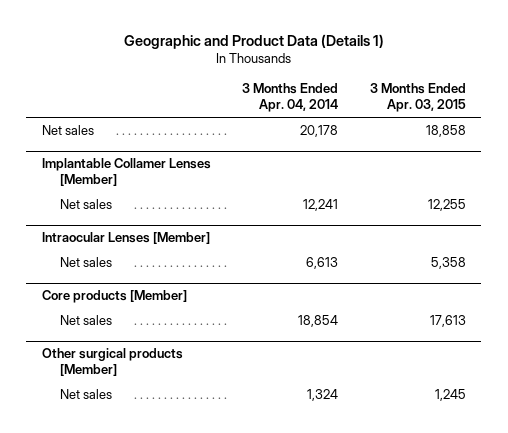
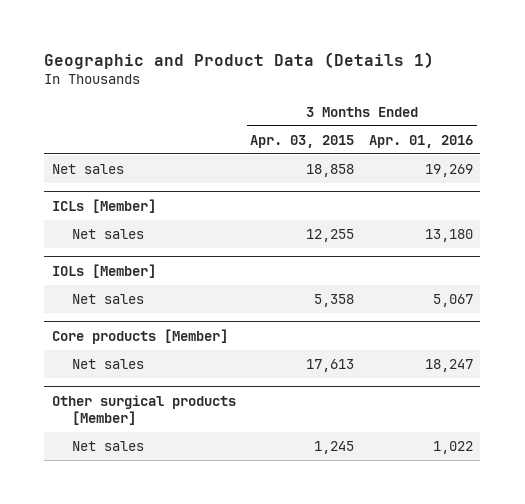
- | 3 Months Ended Apr. 04, 2014 | 3 Months Ended Apr. 03, 2015
+ | 3 Months Ended Apr. 03, 2015 | 3 Months Ended Apr. 01, 2016
- Implantable Collamer Lenses [Member]
+ ICLs [Member]
- Intraocular Lenses [Member]
+ IOLs [Member]

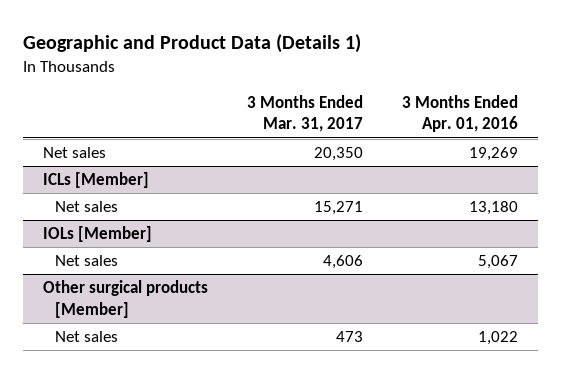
- | 3 Months Ended Apr. 03, 2015 | 3 Months Ended Apr. 01, 2016
+ | 3 Months Ended Mar. 31, 2017 | 3 Months Ended Apr. 01, 2016
- Core products [Member]
- Net sales | 17,613 | 18,247

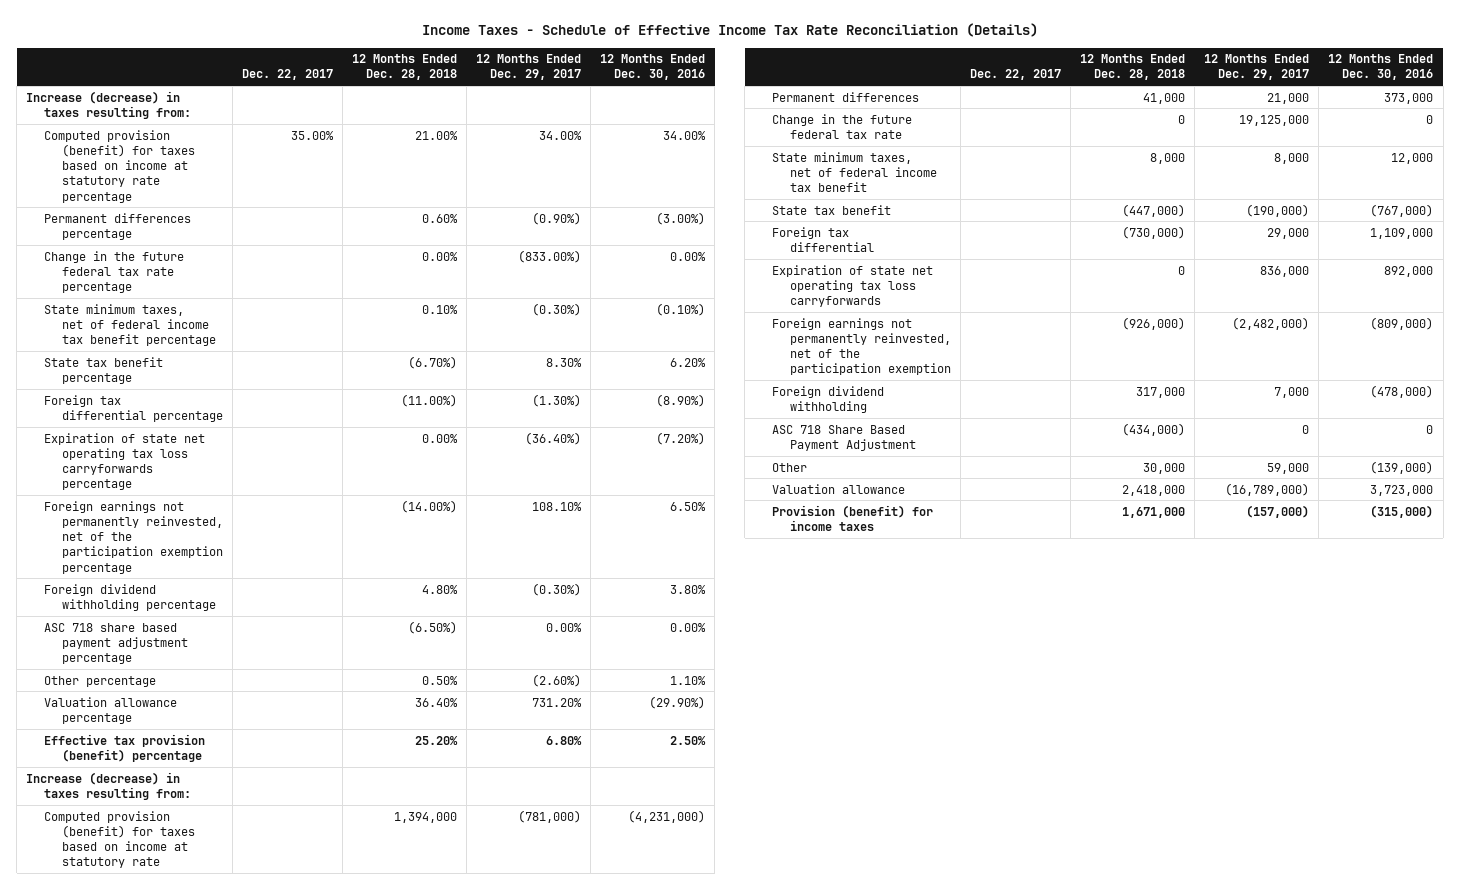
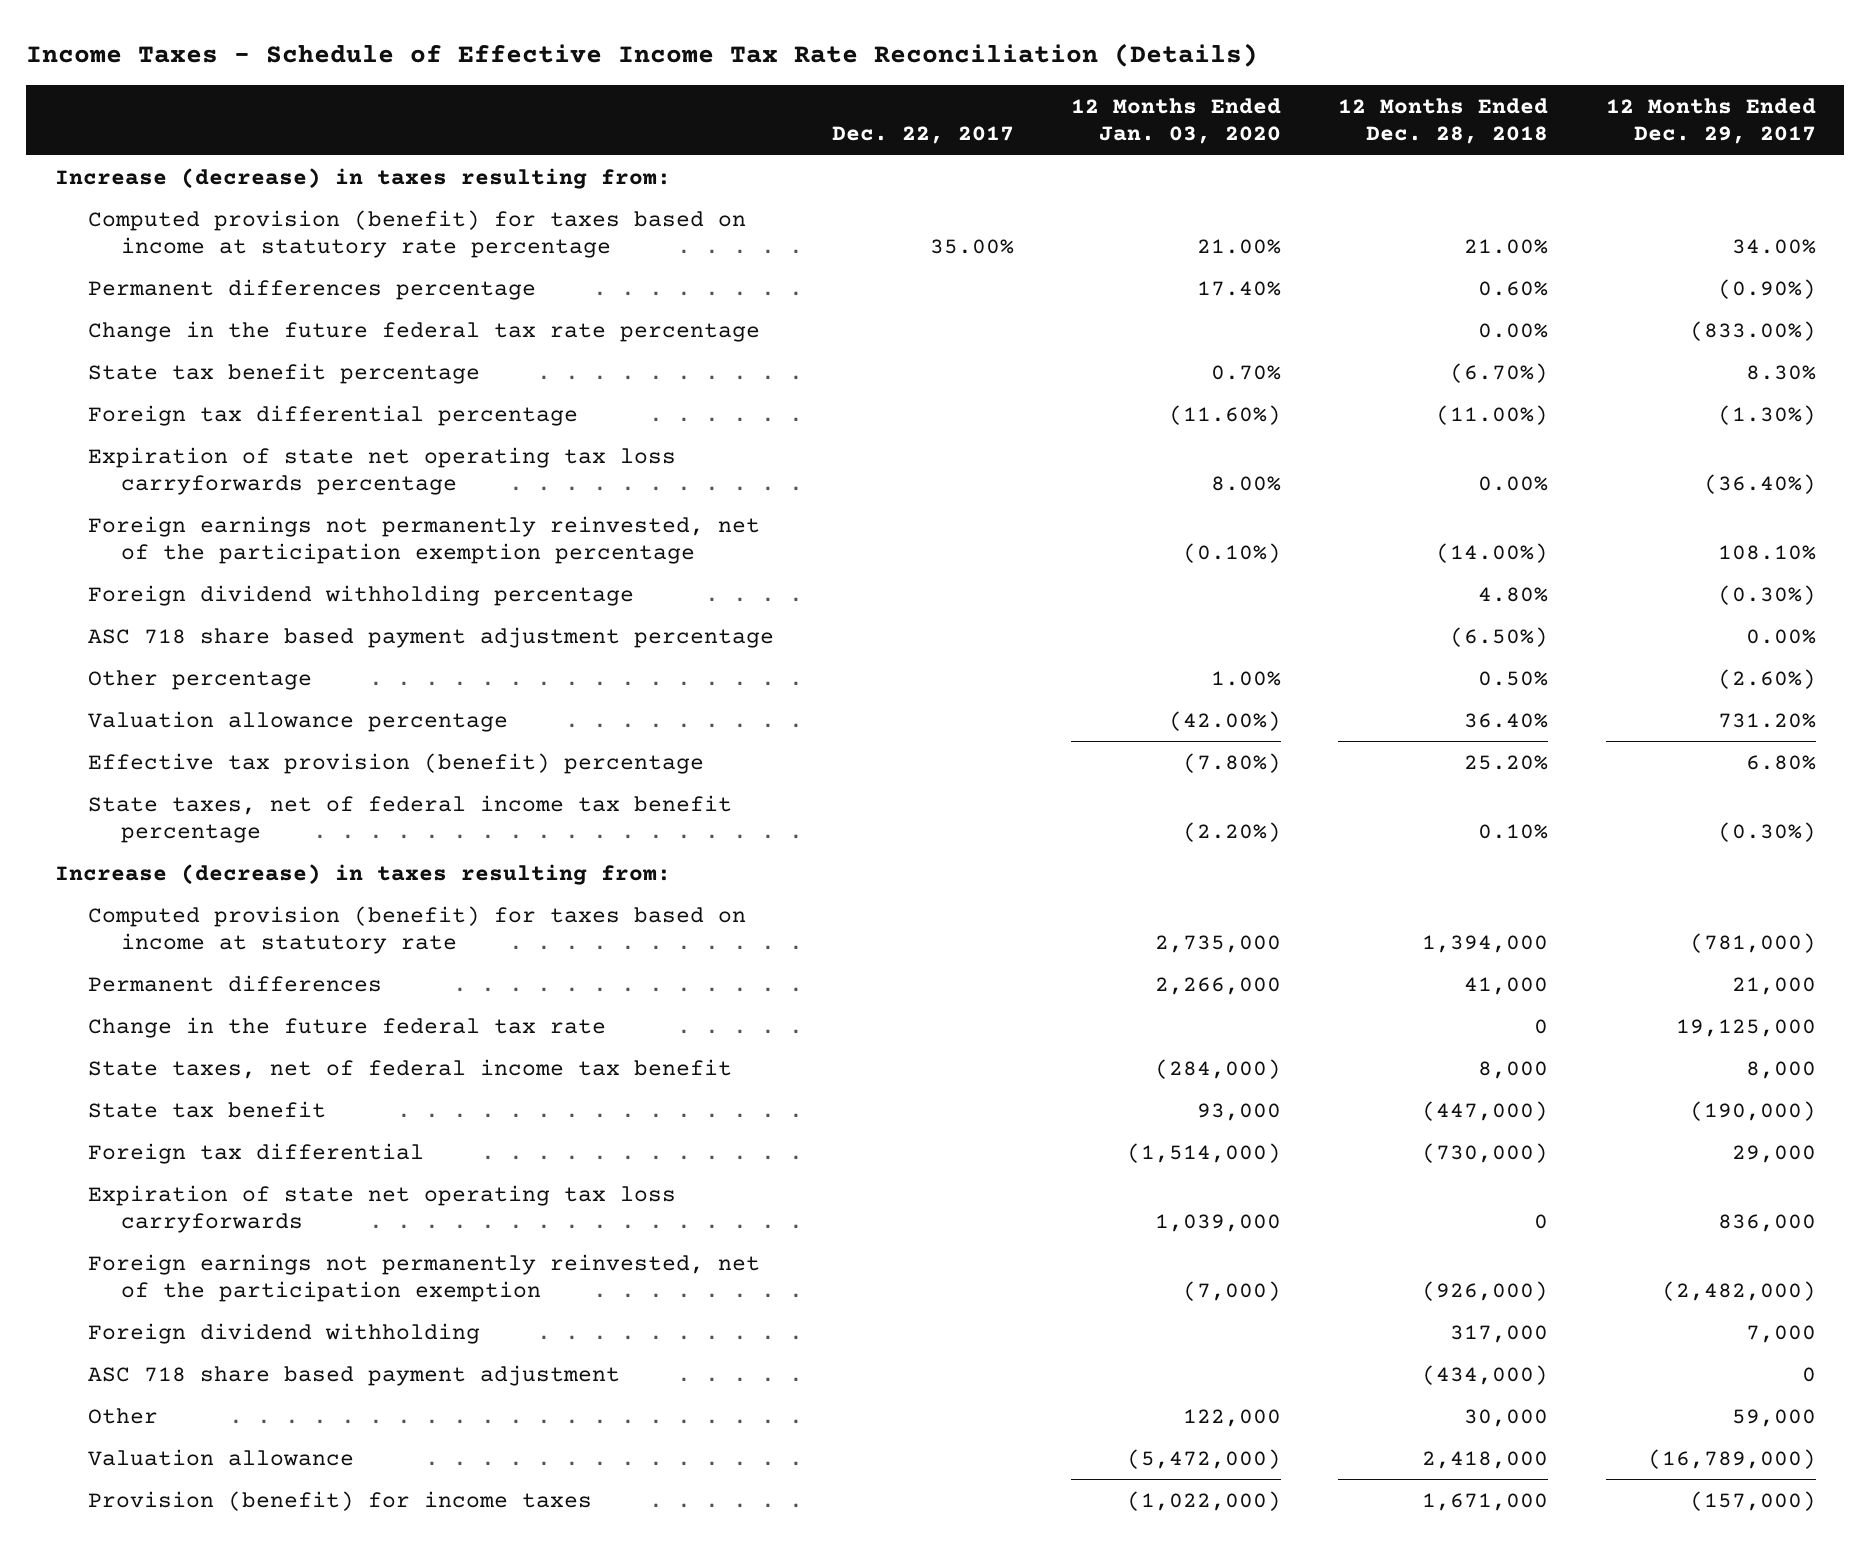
- | Dec. 22, 2017 | 12 Months Ended Dec. 28, 2018 | 12 Months Ended Dec. 29, 2017 | 12 Months Ended Dec. 30, 2016
+ | Dec. 22, 2017 | 12 Months Ended Jan. 03, 2020 | 12 Months Ended Dec. 28, 2018 | 12 Months Ended Dec. 29, 2017
- State minimum taxes, net of federal income tax benefit percentage | | 0.10% | (0.30%) | (0.10%)
+ State taxes, net of federal income tax benefit percentage | | (2.20%) | 0.10% | (0.30%)
- State minimum taxes, net of federal income tax benefit | | 8,000 | 8,000 | 12,000
+ State taxes, net of federal income tax benefit | | (284,000) | 8,000 | 8,000
- ASC 718 Share Based Payment Adjustment | | (434,000) | 0 | 0
+ ASC 718 share based payment adjustment | | | (434,000) | 0

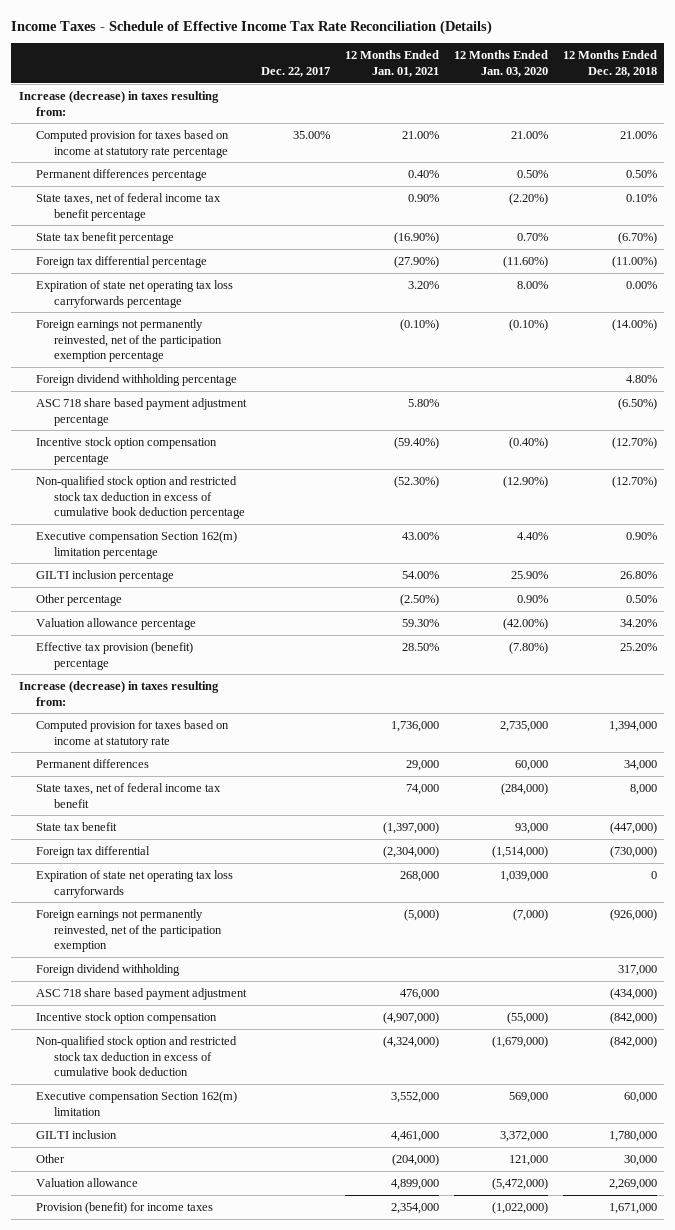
- | Dec. 22, 2017 | 12 Months Ended Jan. 03, 2020 | 12 Months Ended Dec. 28, 2018 | 12 Months Ended Dec. 29, 2017
+ | Dec. 22, 2017 | 12 Months Ended Jan. 01, 2021 | 12 Months Ended Jan. 03, 2020 | 12 Months Ended Dec. 28, 2018
- Computed provision (benefit) for taxes based on income at statutory rate percentage | 35.00% | 21.00% | 21.00% | 34.00%
- Permanent differences percentage | | 17.40% | 0.60% | (0.90%)
- Change in the future federal tax rate percentage | | | 0.00% | (833.00%)
+ Computed provision for taxes based on income at statutory rate percentage | 35.00% | 21.00% | 21.00% | 21.00%
+ Permanent differences percentage | | 0.40% | 0.50% | 0.50%
moved up: State taxes, net of federal income tax benefit percentage | | 0.90% | (2.20%) | 0.10%
- Other percentage | | 1.00% | 0.50% | (2.60%)
- Valuation allowance percentage | | (42.00%) | 36.40% | 731.20%
+ Incentive stock option compensation percentage | | (59.40%) | (0.40%) | (12.70%)
+ Non-qualified stock option and restricted stock tax deduction in excess of cumulative book deduction percentage | | (52.30%) | (12.90%) | (12.70%)
+ Executive compensation Section 162(m) limitation percentage | | 43.00% | 4.40% | 0.90%
+ GILTI inclusion percentage | | 54.00% | 25.90% | 26.80%
+ Other percentage | | (2.50%) | 0.90% | 0.50%
+ Valuation allowance percentage | | 59.30% | (42.00%) | 34.20%
- Computed provision (benefit) for taxes based on income at statutory rate | | 2,735,000 | 1,394,000 | (781,000)
- Permanent differences | | 2,266,000 | 41,000 | 21,000
- Change in the future federal tax rate | | | 0 | 19,125,000
+ Computed provision for taxes based on income at statutory rate | | 1,736,000 | 2,735,000 | 1,394,000
+ Permanent differences | | 29,000 | 60,000 | 34,000
- Other | | 122,000 | 30,000 | 59,000
- Valuation allowance | | (5,472,000) | 2,418,000 | (16,789,000)
+ Incentive stock option compensation | | (4,907,000) | (55,000) | (842,000)
+ Non-qualified stock option and restricted stock tax deduction in excess of cumulative book deduction | | (4,324,000) | (1,679,000) | (842,000)
+ Executive compensation Section 162(m) limitation | | 3,552,000 | 569,000 | 60,000
+ GILTI inclusion | | 4,461,000 | 3,372,000 | 1,780,000
+ Other | | (204,000) | 121,000 | 30,000
+ Valuation allowance | | 4,899,000 | (5,472,000) | 2,269,000

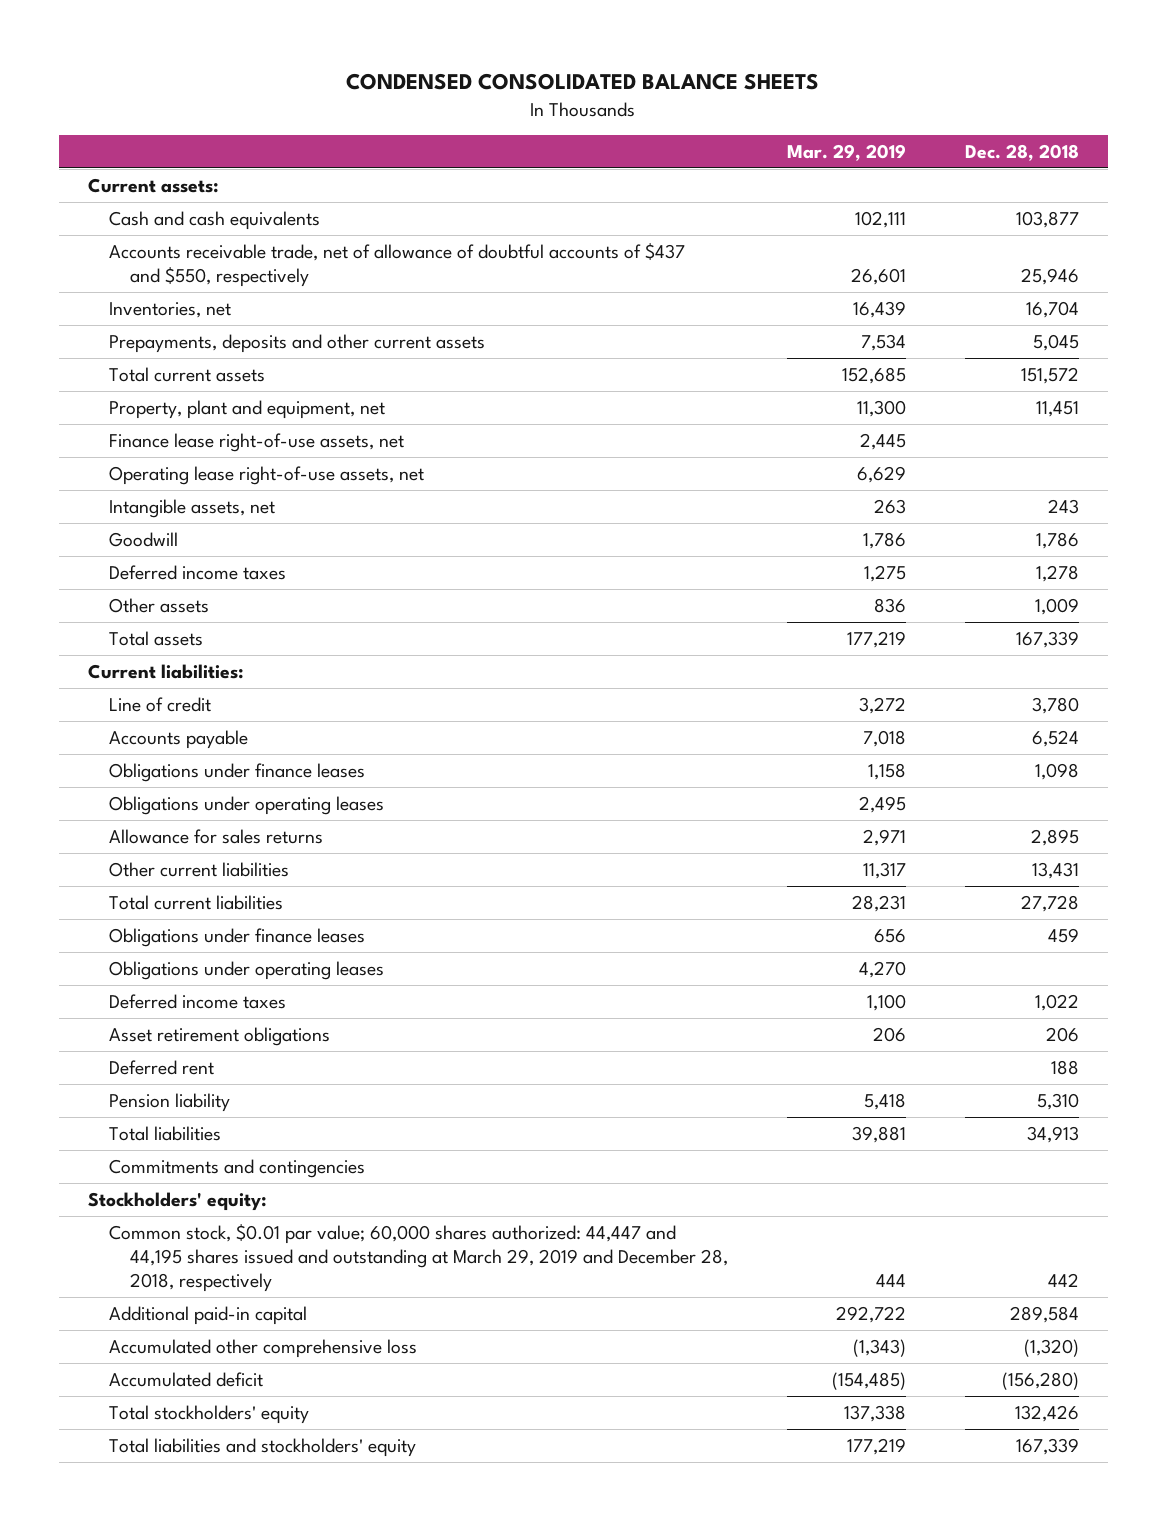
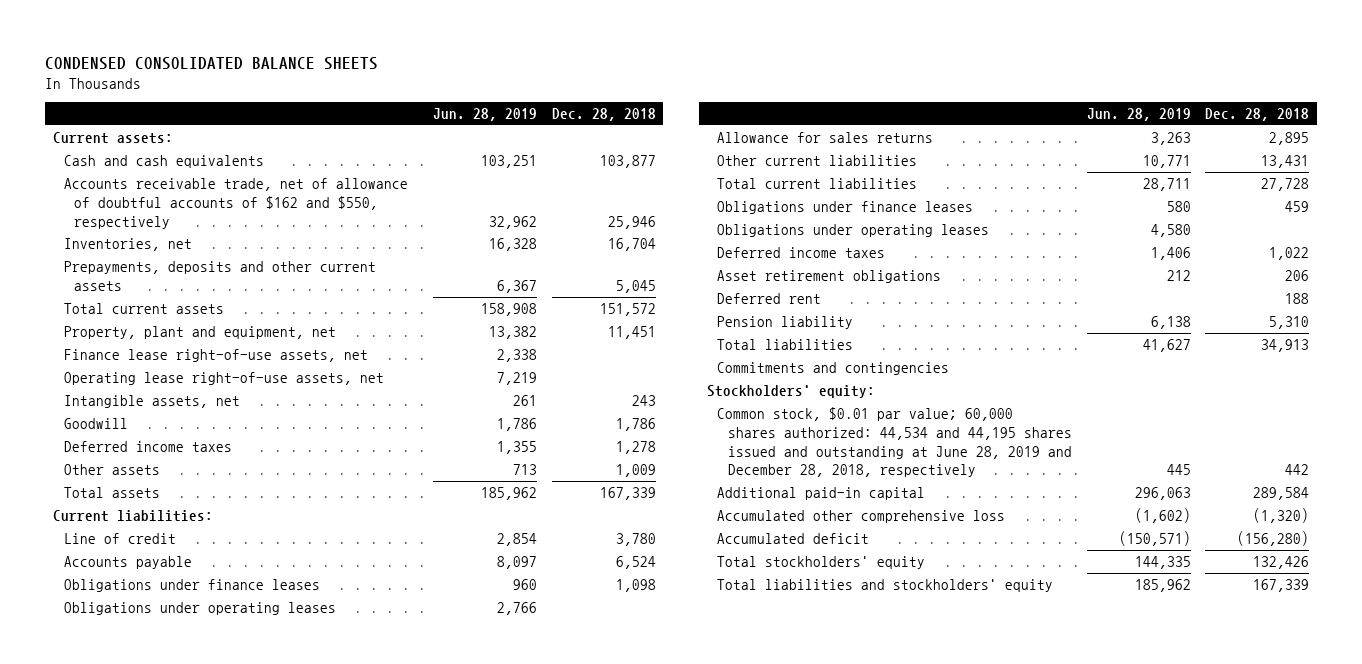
- | Mar. 29, 2019 | Dec. 28, 2018
+ | Jun. 28, 2019 | Dec. 28, 2018
- Accounts receivable trade, net of allowance of doubtful accounts of $437 and $550, respectively | 26,601 | 25,946
+ Accounts receivable trade, net of allowance of doubtful accounts of $162 and $550, respectively | 32,962 | 25,946
- Common stock, $0.01 par value; 60,000 shares authorized: 44,447 and 44,195 shares issued and outstanding at March 29, 2019 and December 28, 2018, respectively | 444 | 442
+ Common stock, $0.01 par value; 60,000 shares authorized: 44,534 and 44,195 shares issued and outstanding at June 28, 2019 and December 28, 2018, respectively | 445 | 442

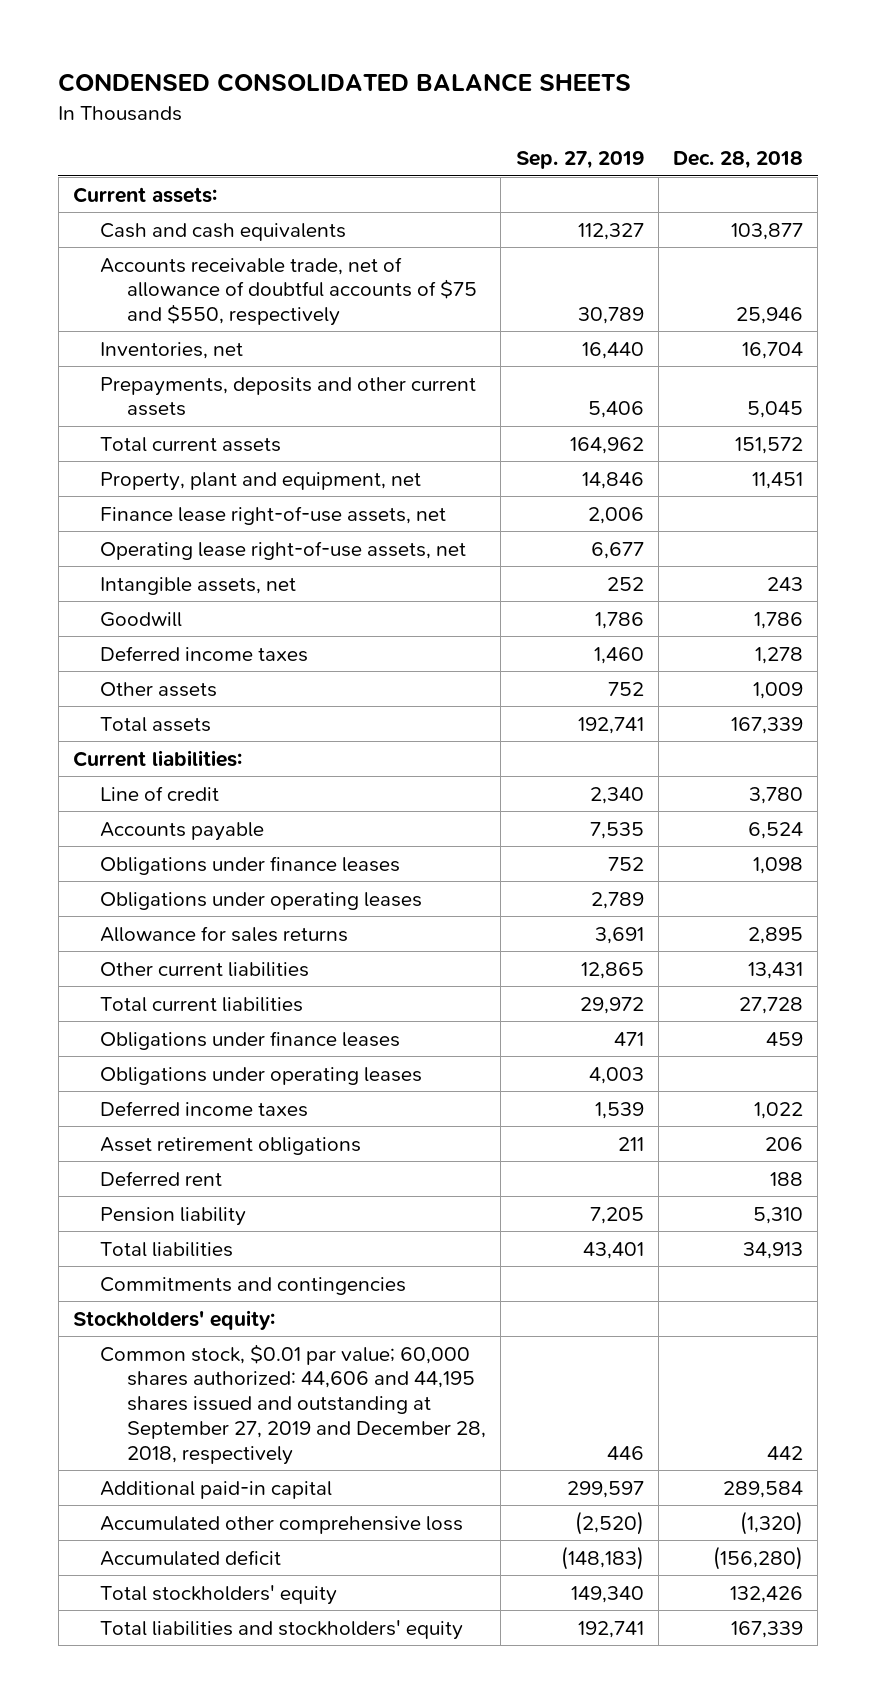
- | Jun. 28, 2019 | Dec. 28, 2018
+ | Sep. 27, 2019 | Dec. 28, 2018
- Accounts receivable trade, net of allowance of doubtful accounts of $162 and $550, respectively | 32,962 | 25,946
+ Accounts receivable trade, net of allowance of doubtful accounts of $75 and $550, respectively | 30,789 | 25,946
- Common stock, $0.01 par value; 60,000 shares authorized: 44,534 and 44,195 shares issued and outstanding at June 28, 2019 and December 28, 2018, respectively | 445 | 442
+ Common stock, $0.01 par value; 60,000 shares authorized: 44,606 and 44,195 shares issued and outstanding at September 27, 2019 and December 28, 2018, respectively | 446 | 442

